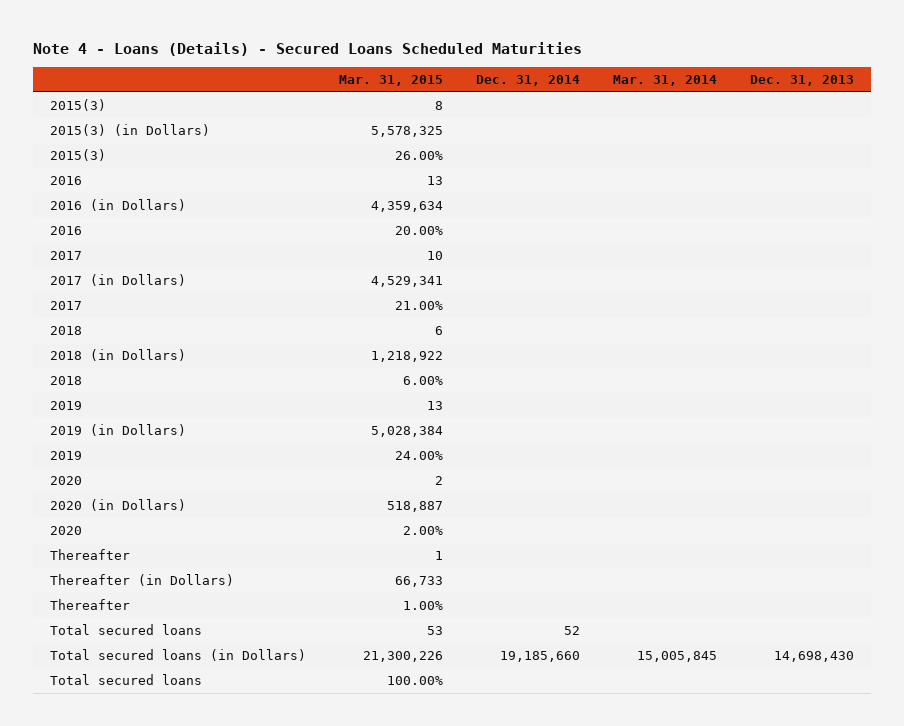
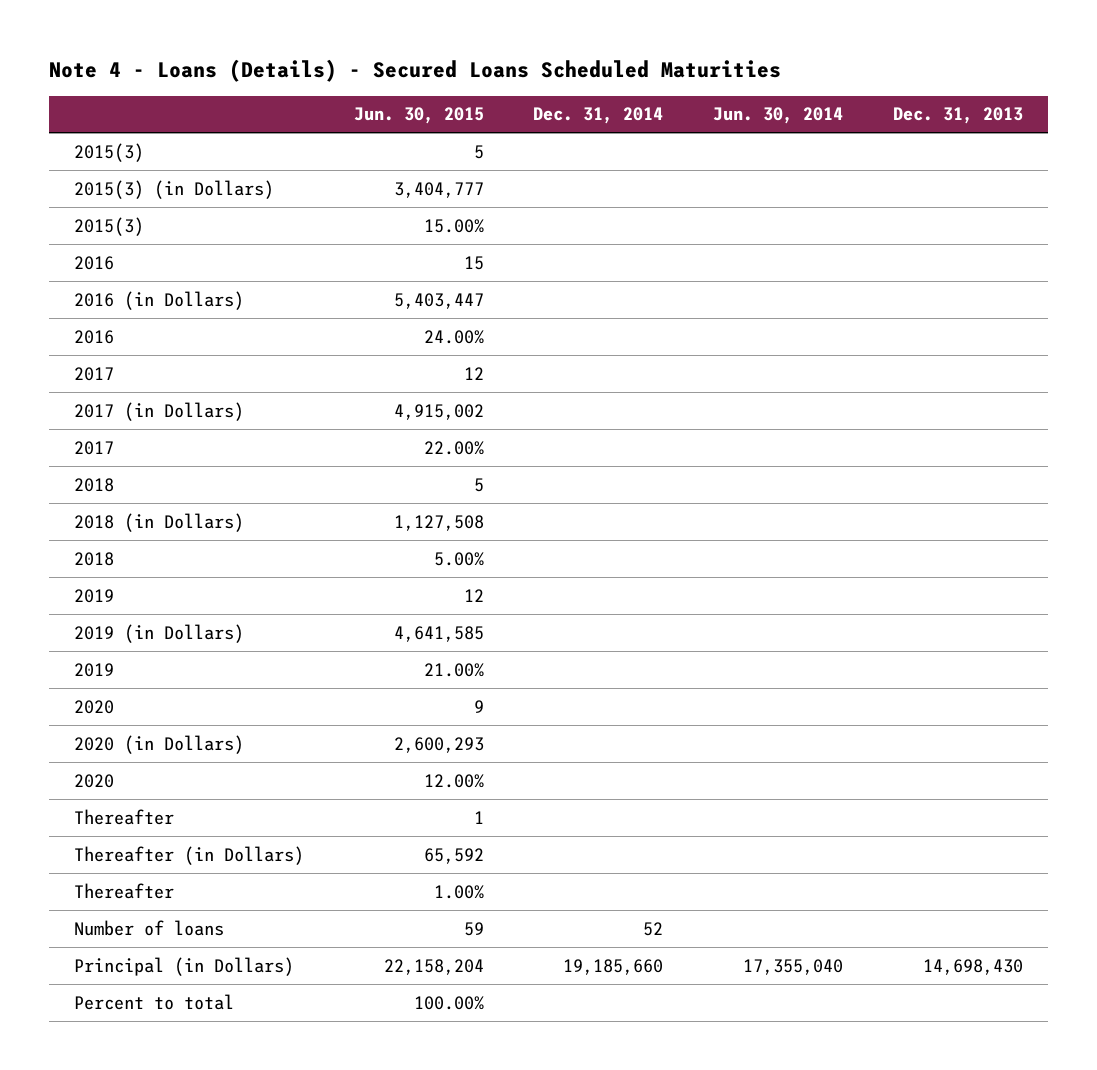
- | Mar. 31, 2015 | Dec. 31, 2014 | Mar. 31, 2014 | Dec. 31, 2013
+ | Jun. 30, 2015 | Dec. 31, 2014 | Jun. 30, 2014 | Dec. 31, 2013
- Total secured loans | 53 | 52 | |
- Total secured loans (in Dollars) | 21,300,226 | 19,185,660 | 15,005,845 | 14,698,430
- Total secured loans | 100.00% | | |
+ Number of loans | 59 | 52 | |
+ Principal (in Dollars) | 22,158,204 | 19,185,660 | 17,355,040 | 14,698,430
+ Percent to total | 100.00% | | |

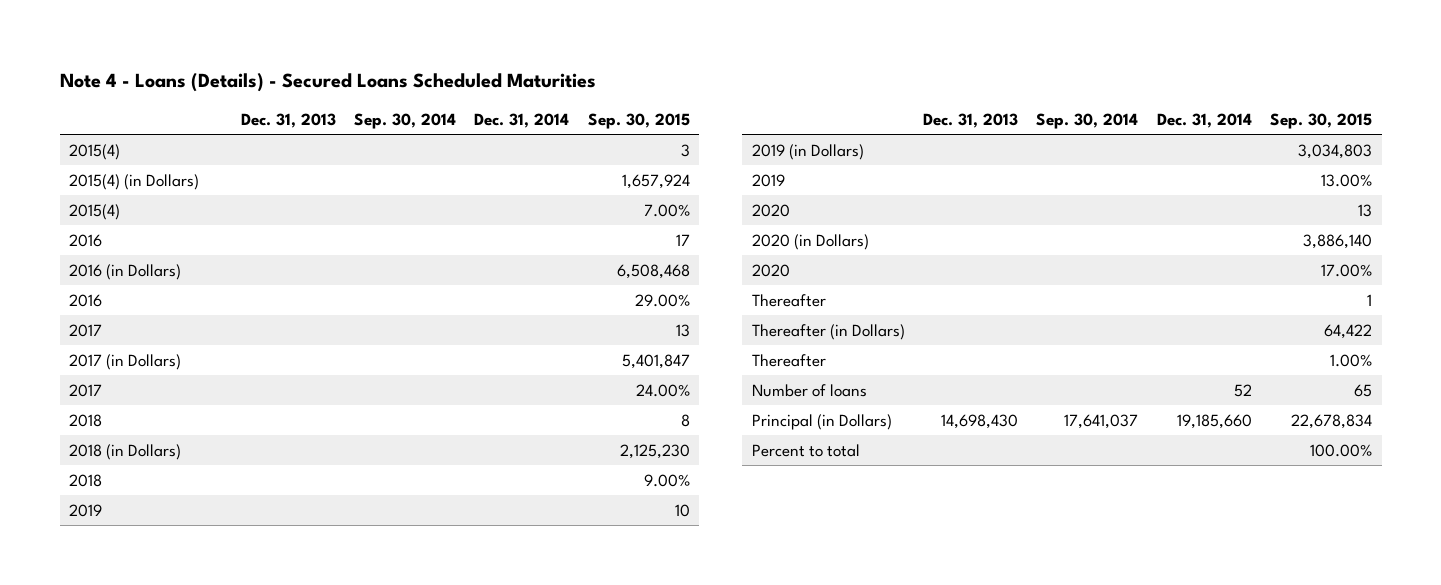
- | Jun. 30, 2015 | Dec. 31, 2014 | Jun. 30, 2014 | Dec. 31, 2013
+ | Dec. 31, 2013 | Sep. 30, 2014 | Dec. 31, 2014 | Sep. 30, 2015
- 2015(3) | 5 | | |
- 2015(3) (in Dollars) | 3,404,777 | | |
- 2015(3) | 15.00% | | |
+ 2015(4) | | | | 3
+ 2015(4) (in Dollars) | | | | 1,657,924
+ 2015(4) | | | | 7.00%

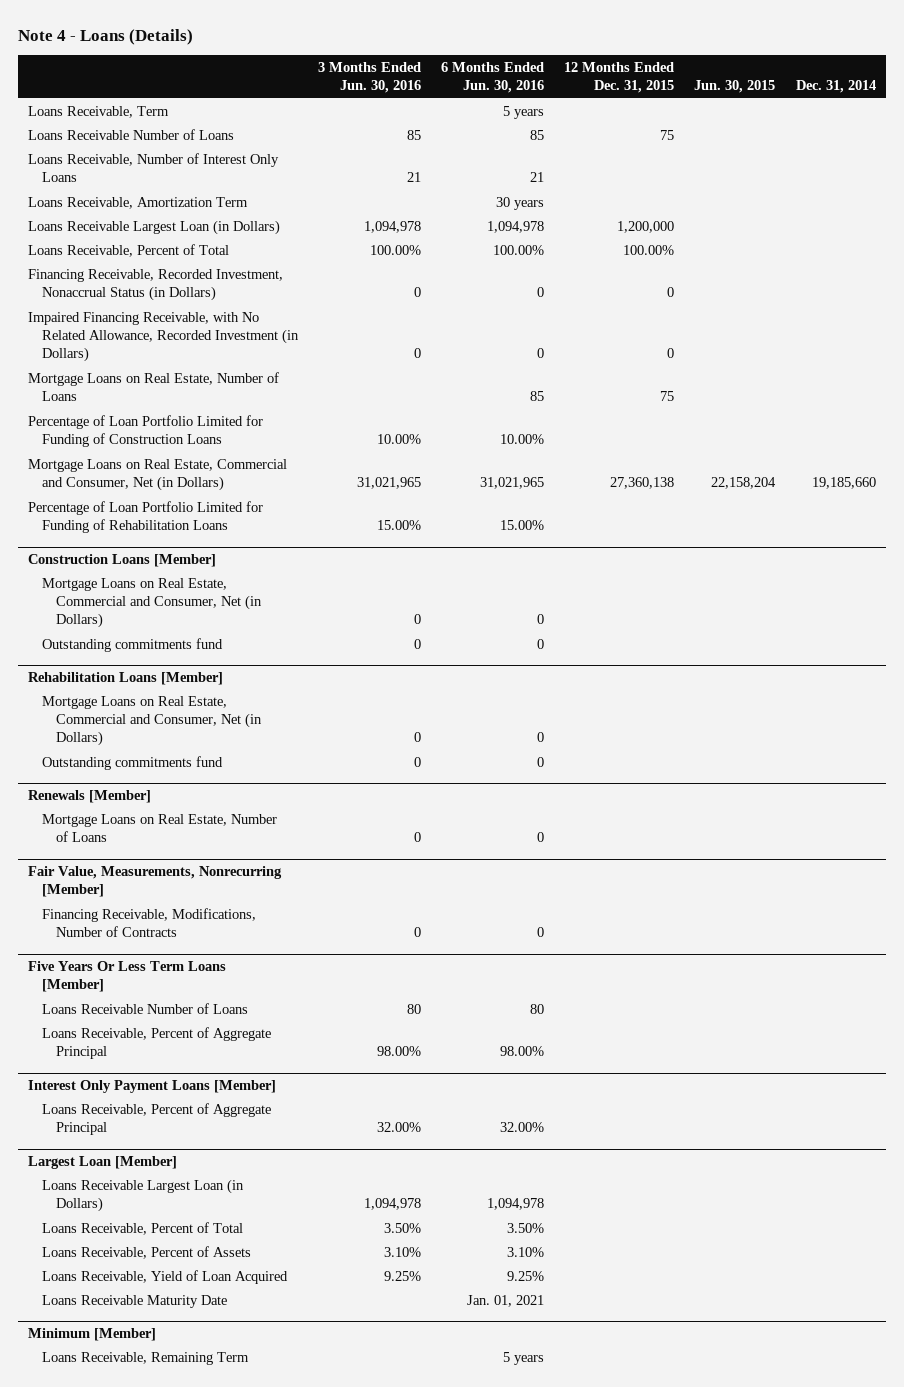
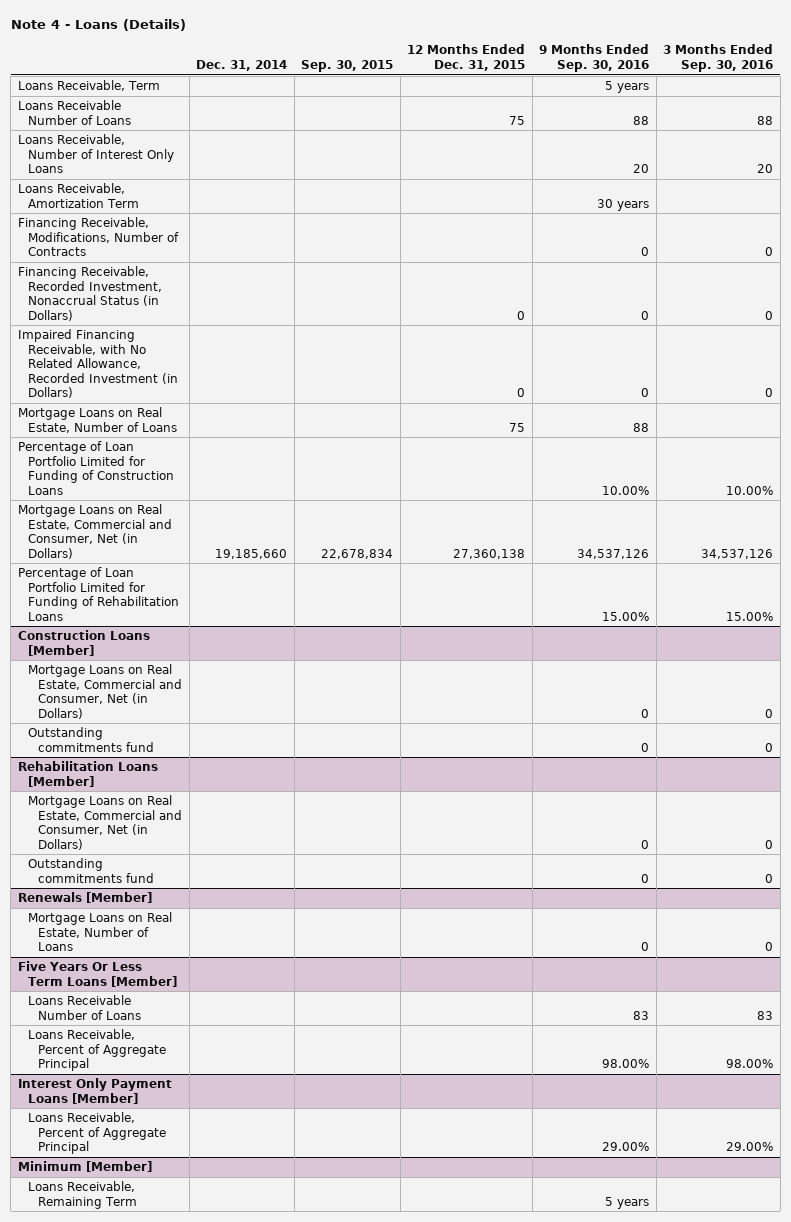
- | 3 Months Ended Jun. 30, 2016 | 6 Months Ended Jun. 30, 2016 | 12 Months Ended Dec. 31, 2015 | Jun. 30, 2015 | Dec. 31, 2014
+ | Dec. 31, 2014 | Sep. 30, 2015 | 12 Months Ended Dec. 31, 2015 | 9 Months Ended Sep. 30, 2016 | 3 Months Ended Sep. 30, 2016
- Loans Receivable Largest Loan (in Dollars) | 1,094,978 | 1,094,978 | 1,200,000 | |
- Loans Receivable, Percent of Total | 100.00% | 100.00% | 100.00% | |
+ Financing Receivable, Modifications, Number of Contracts | | | | 0 | 0
- Fair Value, Measurements, Nonrecurring [Member]
- Financing Receivable, Modifications, Number of Contracts | 0 | 0 | | |
- Largest Loan [Member]
- Loans Receivable Largest Loan (in Dollars) | 1,094,978 | 1,094,978 | | |
- Loans Receivable, Percent of Total | 3.50% | 3.50% | | |
- Loans Receivable, Percent of Assets | 3.10% | 3.10% | | |
- Loans Receivable, Yield of Loan Acquired | 9.25% | 9.25% | | |
- Loans Receivable Maturity Date | | Jan. 01, 2021 | | |

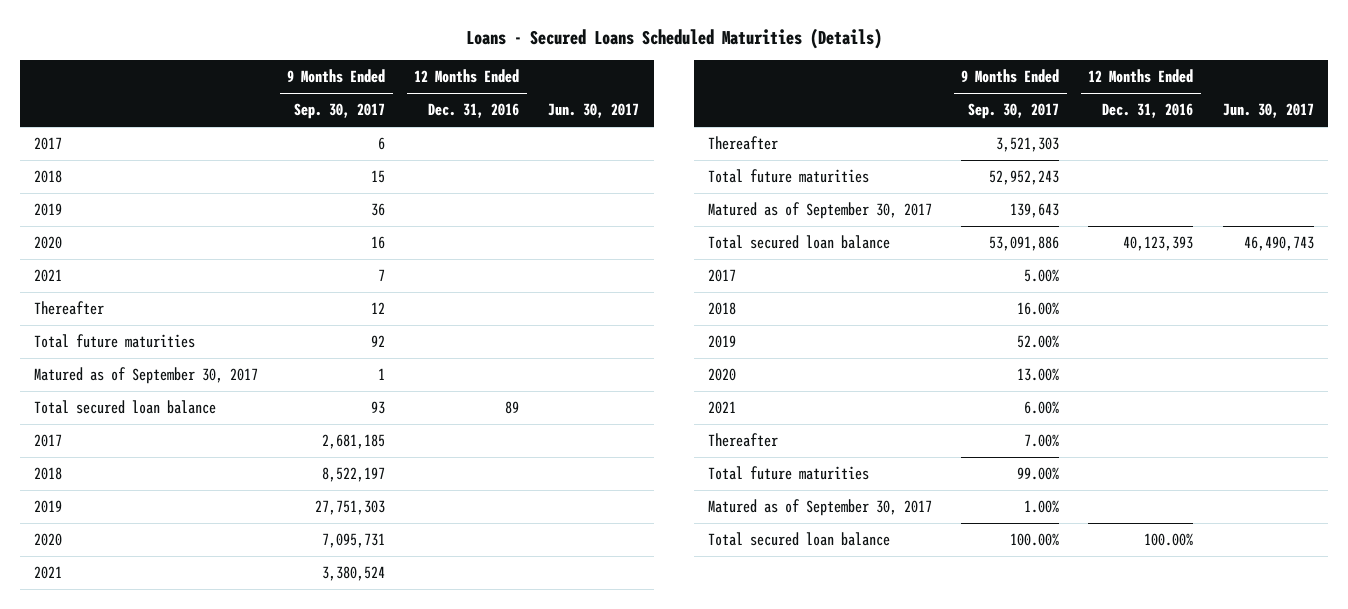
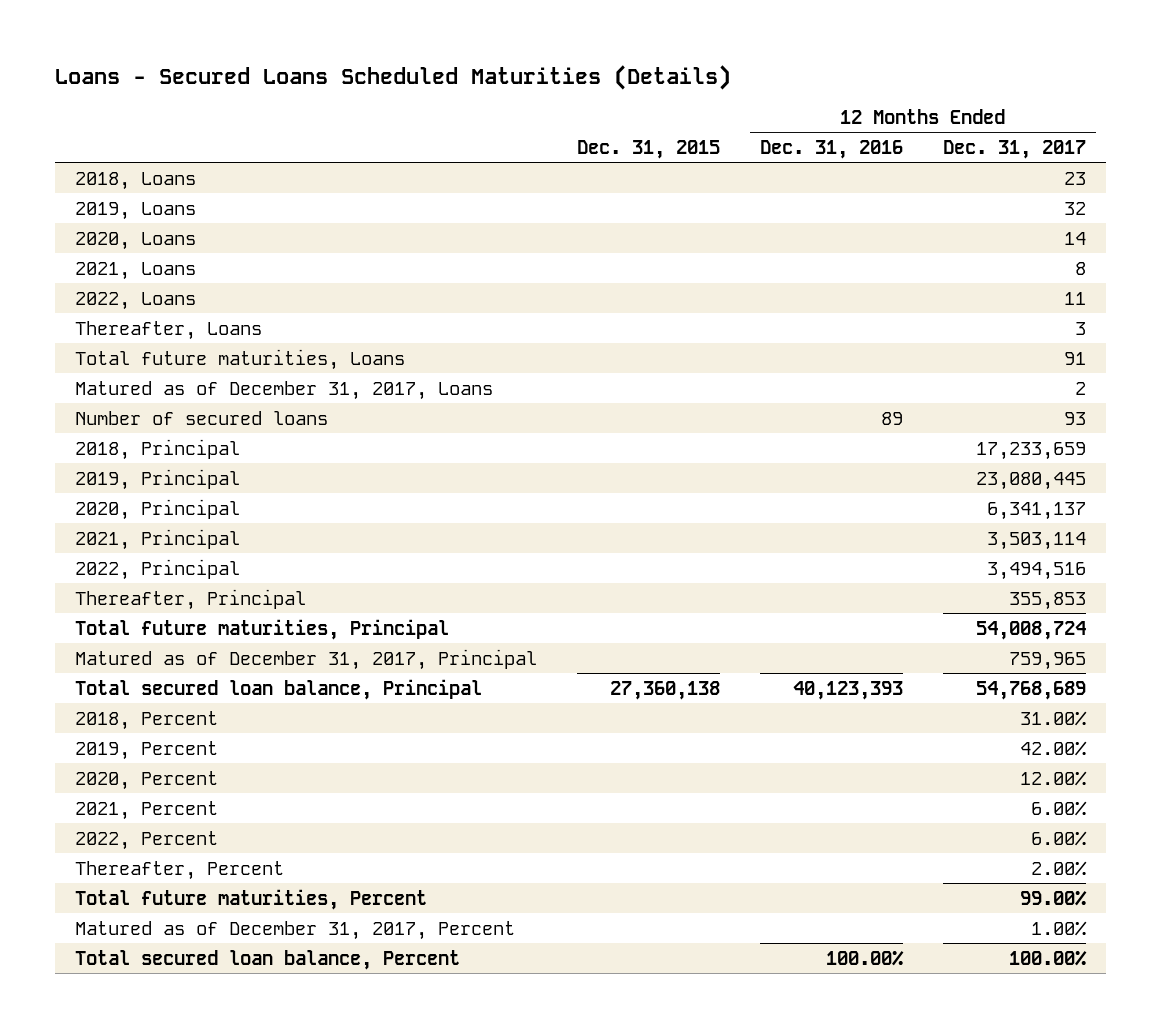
- | 9 Months Ended Sep. 30, 2017 | 12 Months Ended Dec. 31, 2016 | Jun. 30, 2017
+ | Dec. 31, 2015 | 12 Months Ended Dec. 31, 2016 | 12 Months Ended Dec. 31, 2017
- 2017 | 6 | |
- 2018 | 15 | |
- 2019 | 36 | |
- 2020 | 16 | |
- 2021 | 7 | |
- Thereafter | 12 | |
- Total future maturities | 92 | |
- Matured as of September 30, 2017 | 1 | |
- Total secured loan balance | 93 | 89 |
- 2017 | 2,681,185 | |
- 2018 | 8,522,197 | |
- 2019 | 27,751,303 | |
- 2020 | 7,095,731 | |
- 2021 | 3,380,524 | |
- Thereafter | 3,521,303 | |
- Total future maturities | 52,952,243 | |
- Matured as of September 30, 2017 | 139,643 | |
- Total secured loan balance | 53,091,886 | 40,123,393 | 46,490,743
- 2017 | 5.00% | |
- 2018 | 16.00% | |
- 2019 | 52.00% | |
- 2020 | 13.00% | |
- 2021 | 6.00% | |
- Thereafter | 7.00% | |
- Total future maturities | 99.00% | |
- Matured as of September 30, 2017 | 1.00% | |
- Total secured loan balance | 100.00% | 100.00% |
+ 2018, Loans | | | 23
+ 2019, Loans | | | 32
+ 2020, Loans | | | 14
+ 2021, Loans | | | 8
+ 2022, Loans | | | 11
+ Thereafter, Loans | | | 3
+ Total future maturities, Loans | | | 91
+ Matured as of December 31, 2017, Loans | | | 2
+ Number of secured loans | | 89 | 93
+ 2018, Principal | | | 17,233,659
+ 2019, Principal | | | 23,080,445
+ 2020, Principal | | | 6,341,137
+ 2021, Principal | | | 3,503,114
+ 2022, Principal | | | 3,494,516
+ Thereafter, Principal | | | 355,853
+ Total future maturities, Principal | | | 54,008,724
+ Matured as of December 31, 2017, Principal | | | 759,965
+ Total secured loan balance, Principal | 27,360,138 | 40,123,393 | 54,768,689
+ 2018, Percent | | | 31.00%
+ 2019, Percent | | | 42.00%
+ 2020, Percent | | | 12.00%
+ 2021, Percent | | | 6.00%
+ 2022, Percent | | | 6.00%
+ Thereafter, Percent | | | 2.00%
+ Total future maturities, Percent | | | 99.00%
+ Matured as of December 31, 2017, Percent | | | 1.00%
+ Total secured loan balance, Percent | | 100.00% | 100.00%

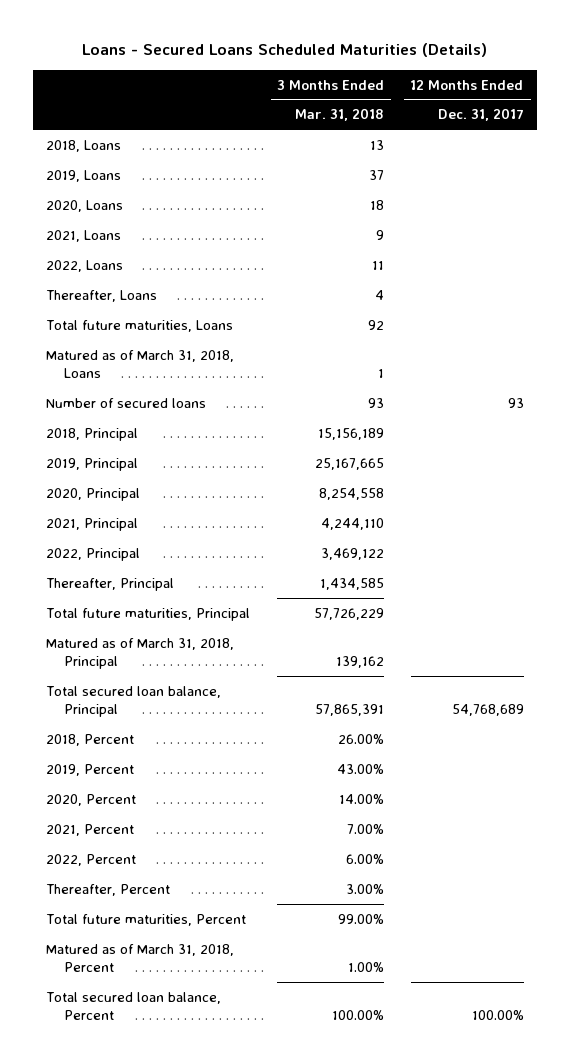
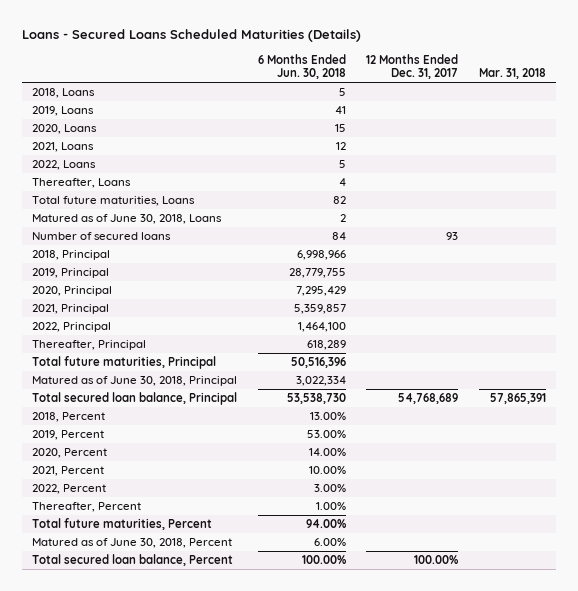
- | 3 Months Ended Mar. 31, 2018 | 12 Months Ended Dec. 31, 2017
+ | 6 Months Ended Jun. 30, 2018 | 12 Months Ended Dec. 31, 2017 | Mar. 31, 2018
- Matured as of March 31, 2018, Loans | 1 |
+ Matured as of June 30, 2018, Loans | 2 | |
- Matured as of March 31, 2018, Principal | 139,162 |
+ Matured as of June 30, 2018, Principal | 3,022,334 | |
- Matured as of March 31, 2018, Percent | 1.00% |
+ Matured as of June 30, 2018, Percent | 6.00% | |

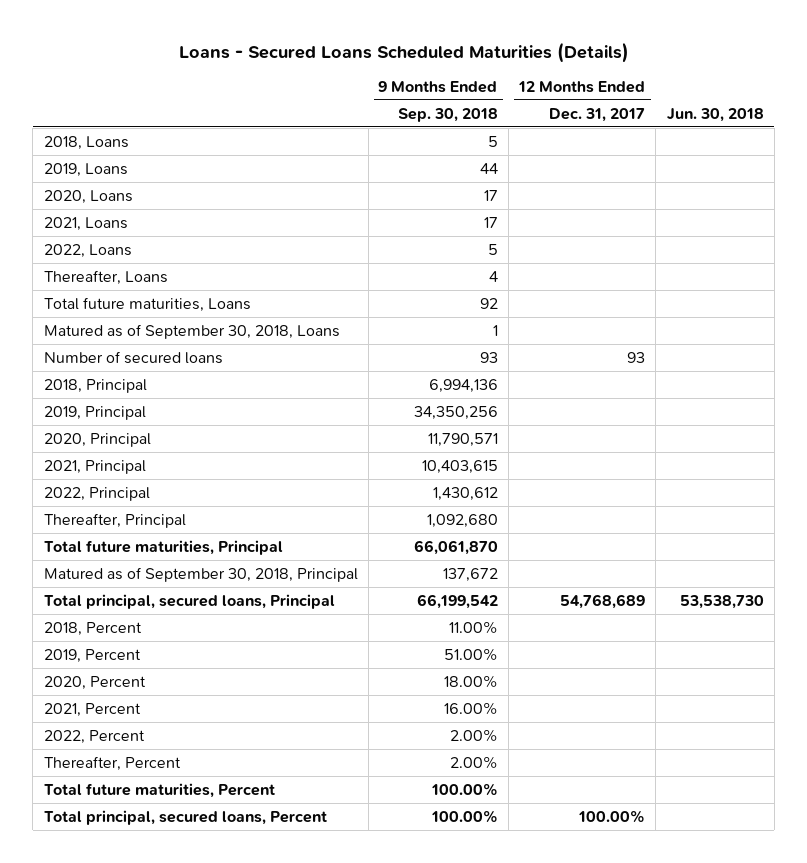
- | 6 Months Ended Jun. 30, 2018 | 12 Months Ended Dec. 31, 2017 | Mar. 31, 2018
+ | 9 Months Ended Sep. 30, 2018 | 12 Months Ended Dec. 31, 2017 | Jun. 30, 2018
- Matured as of June 30, 2018, Loans | 2 | |
+ Matured as of September 30, 2018, Loans | 1 | |
- Matured as of June 30, 2018, Principal | 3,022,334 | |
- Total secured loan balance, Principal | 53,538,730 | 54,768,689 | 57,865,391
+ Matured as of September 30, 2018, Principal | 137,672 | |
+ Total principal, secured loans, Principal | 66,199,542 | 54,768,689 | 53,538,730
- Matured as of June 30, 2018, Percent | 6.00% | |
- Total secured loan balance, Percent | 100.00% | 100.00% |
+ Total principal, secured loans, Percent | 100.00% | 100.00% |

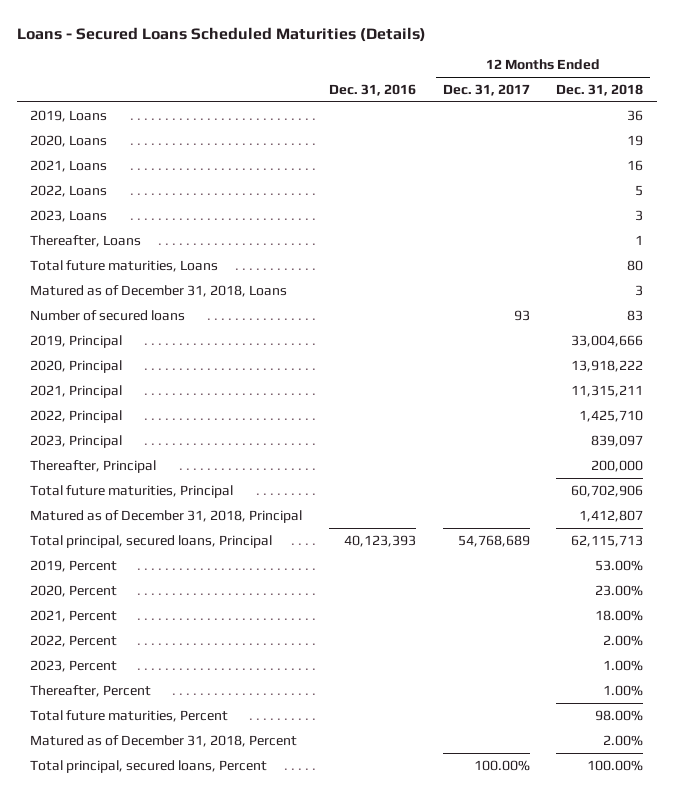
- | 9 Months Ended Sep. 30, 2018 | 12 Months Ended Dec. 31, 2017 | Jun. 30, 2018
+ | Dec. 31, 2016 | 12 Months Ended Dec. 31, 2017 | 12 Months Ended Dec. 31, 2018
- 2018, Loans | 5 | |
+ 2023, Loans | | | 3
- Matured as of September 30, 2018, Loans | 1 | |
+ Matured as of December 31, 2018, Loans | | | 3
- 2018, Principal | 6,994,136 | |
+ 2023, Principal | | | 839,097
- Matured as of September 30, 2018, Principal | 137,672 | |
+ Matured as of December 31, 2018, Principal | | | 1,412,807
- 2018, Percent | 11.00% | |
+ 2023, Percent | | | 1.00%
+ Matured as of December 31, 2018, Percent | | | 2.00%

